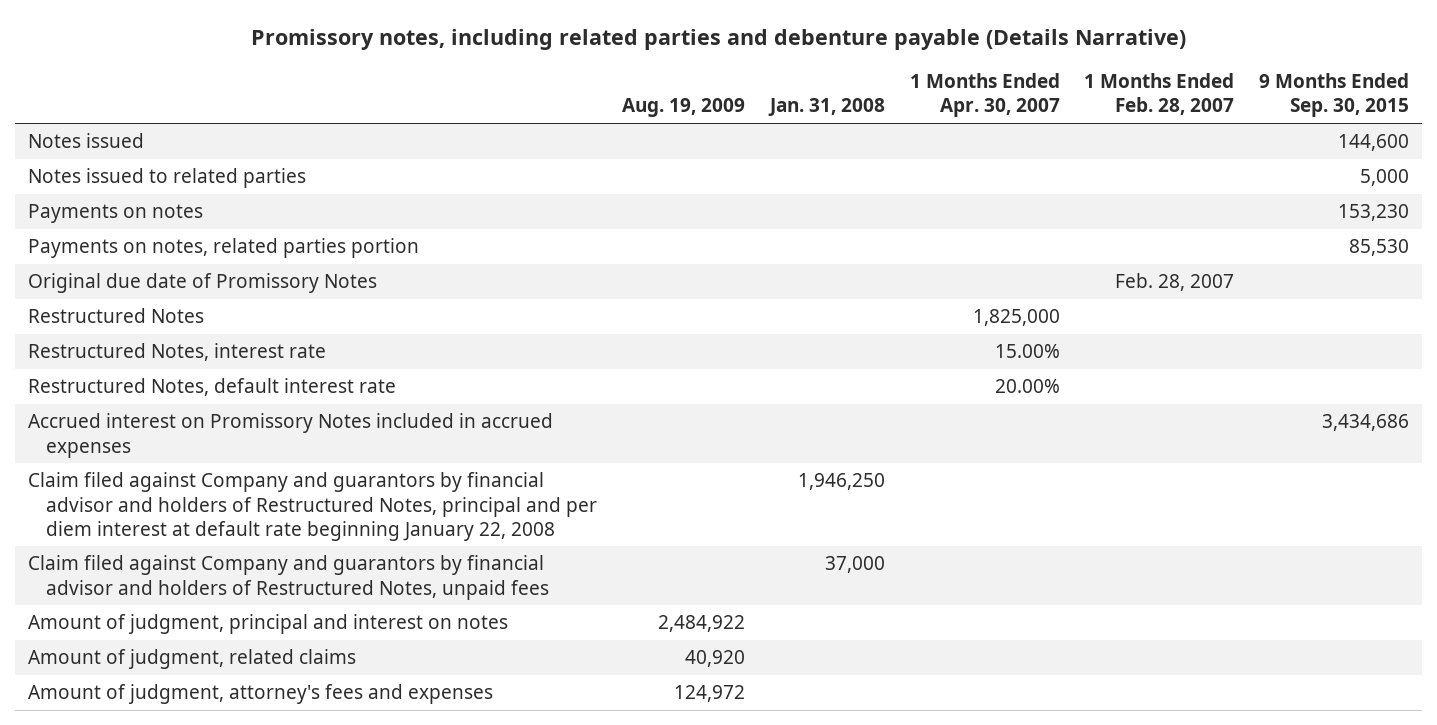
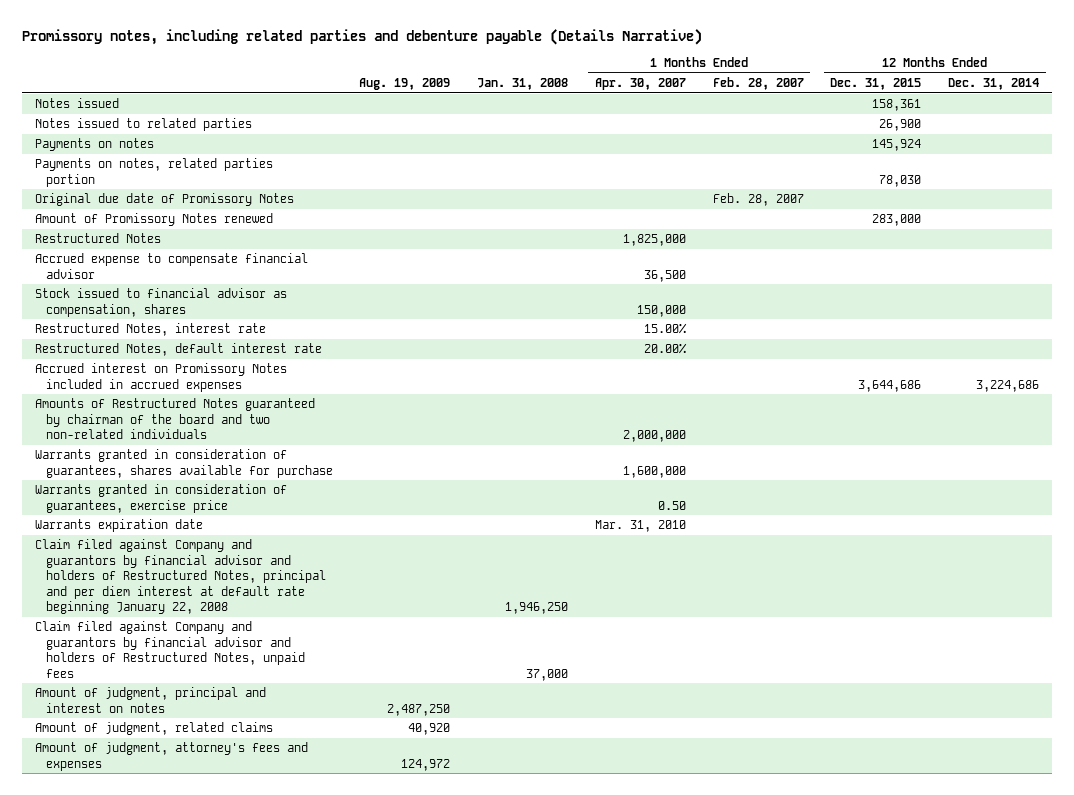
- | Aug. 19, 2009 | Jan. 31, 2008 | 1 Months Ended Apr. 30, 2007 | 1 Months Ended Feb. 28, 2007 | 9 Months Ended Sep. 30, 2015
+ | Aug. 19, 2009 | Jan. 31, 2008 | 1 Months Ended Apr. 30, 2007 | 1 Months Ended Feb. 28, 2007 | 12 Months Ended Dec. 31, 2015 | 12 Months Ended Dec. 31, 2014
+ Amount of Promissory Notes renewed | | | | | 283,000 |
+ Accrued expense to compensate financial advisor | | | 36,500 | | |
+ Stock issued to financial advisor as compensation, shares | | | 150,000 | | |
+ Amounts of Restructured Notes guaranteed by chairman of the board and two non-related individuals | | | 2,000,000 | | |
+ Warrants granted in consideration of guarantees, shares available for purchase | | | 1,600,000 | | |
+ Warrants granted in consideration of guarantees, exercise price | | | 0.50 | | |
+ Warrants expiration date | | | Mar. 31, 2010 | | |
- Amount of judgment, principal and interest on notes | 2,484,922 | | | |
+ Amount of judgment, principal and interest on notes | 2,487,250 | | | | |

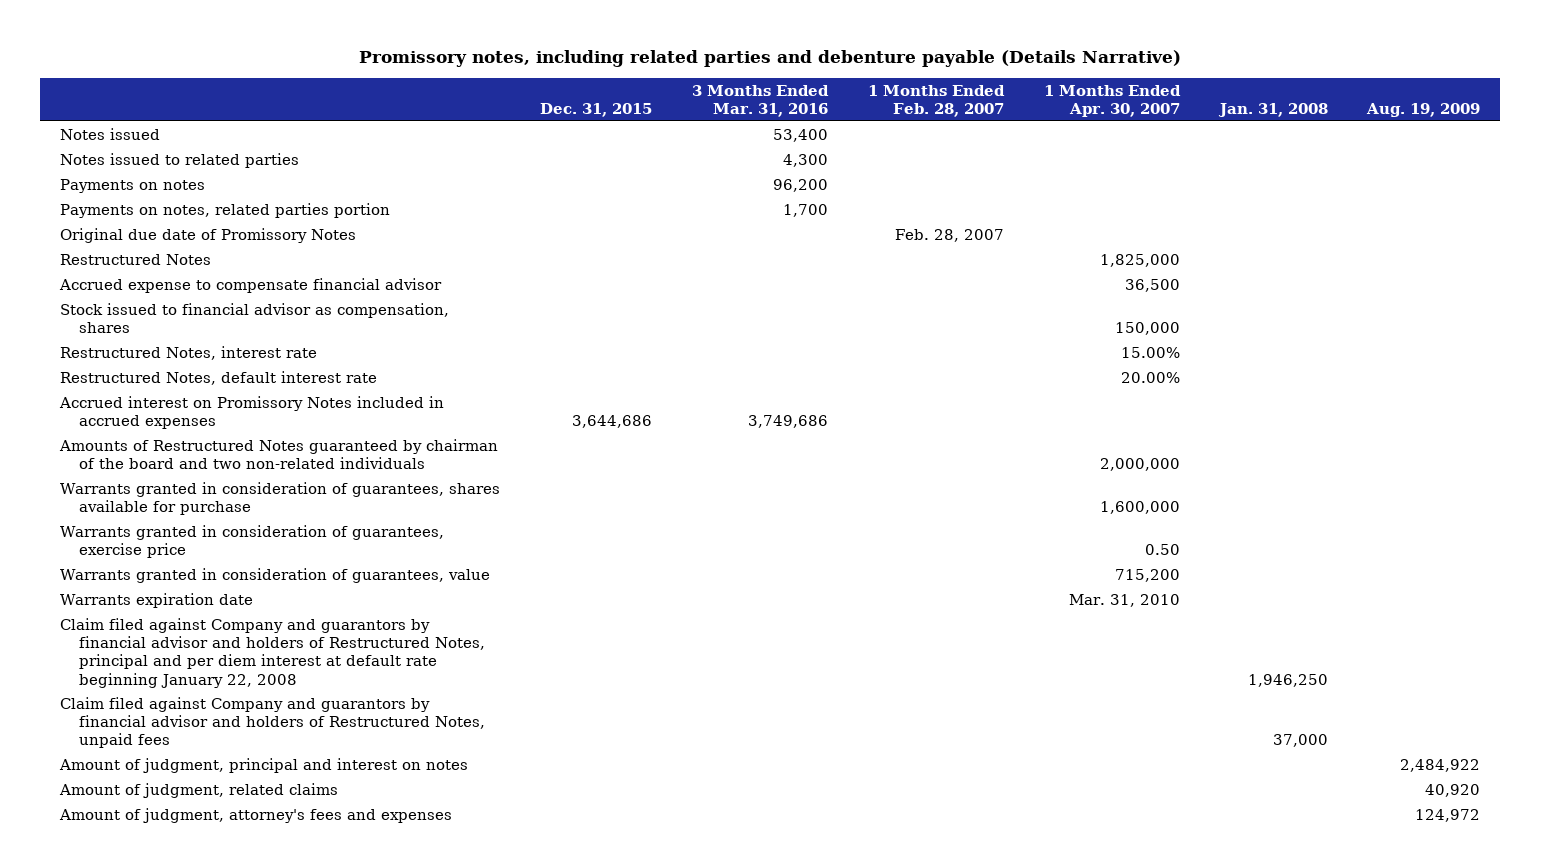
- | Aug. 19, 2009 | Jan. 31, 2008 | 1 Months Ended Apr. 30, 2007 | 1 Months Ended Feb. 28, 2007 | 12 Months Ended Dec. 31, 2015 | 12 Months Ended Dec. 31, 2014
+ | Dec. 31, 2015 | 3 Months Ended Mar. 31, 2016 | 1 Months Ended Feb. 28, 2007 | 1 Months Ended Apr. 30, 2007 | Jan. 31, 2008 | Aug. 19, 2009
- Amount of Promissory Notes renewed | | | | | 283,000 |
+ Warrants granted in consideration of guarantees, value | | | | 715,200 | |
- Amount of judgment, principal and interest on notes | 2,487,250 | | | | |
+ Amount of judgment, principal and interest on notes | | | | | | 2,484,922

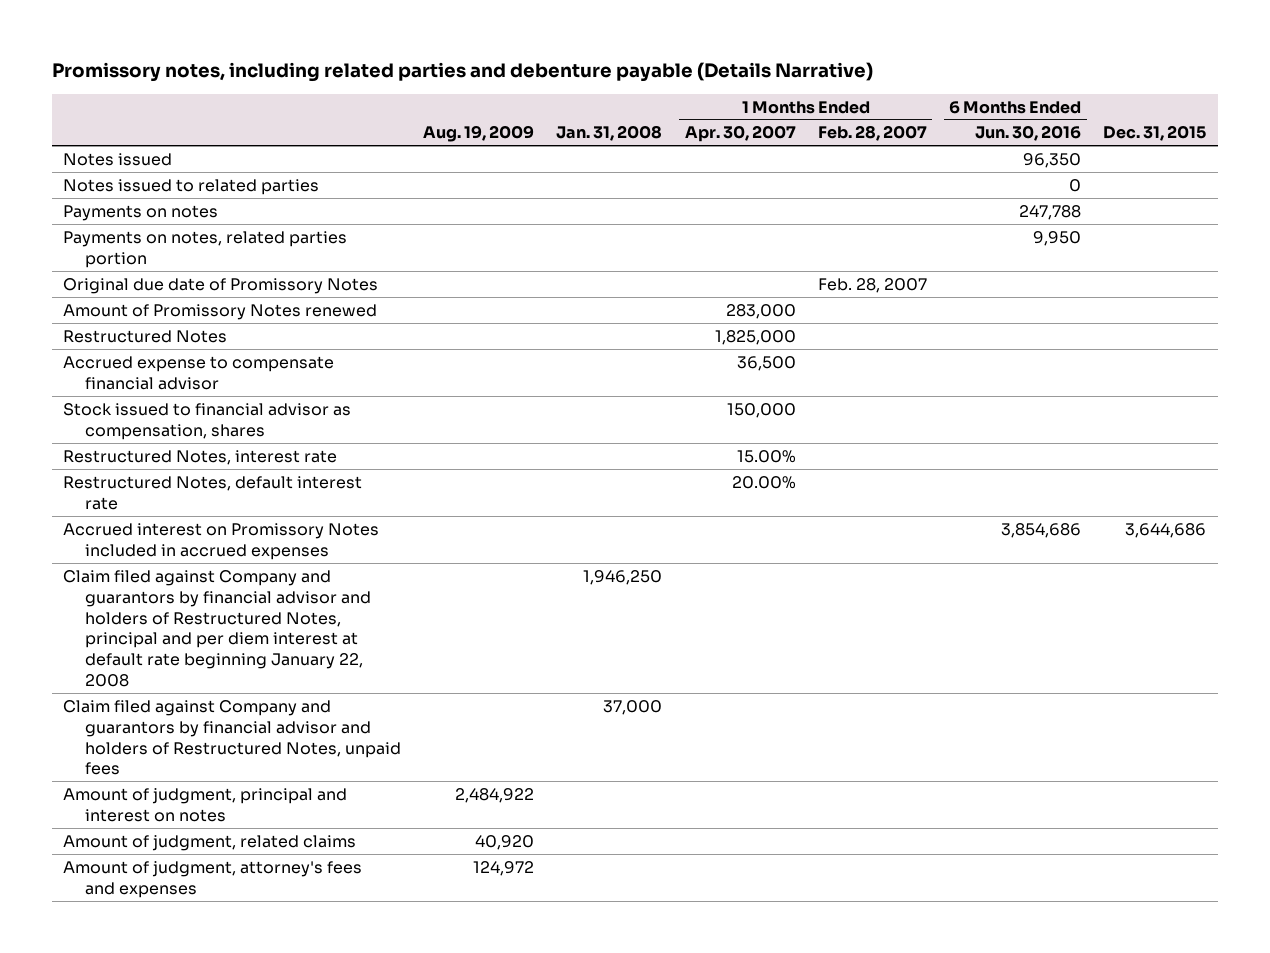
- | Dec. 31, 2015 | 3 Months Ended Mar. 31, 2016 | 1 Months Ended Feb. 28, 2007 | 1 Months Ended Apr. 30, 2007 | Jan. 31, 2008 | Aug. 19, 2009
+ | Aug. 19, 2009 | Jan. 31, 2008 | 1 Months Ended Apr. 30, 2007 | 1 Months Ended Feb. 28, 2007 | 6 Months Ended Jun. 30, 2016 | Dec. 31, 2015
+ Amount of Promissory Notes renewed | | | 283,000 | | |
- Amounts of Restructured Notes guaranteed by chairman of the board and two non-related individuals | | | | 2,000,000 | |
- Warrants granted in consideration of guarantees, shares available for purchase | | | | 1,600,000 | |
- Warrants granted in consideration of guarantees, exercise price | | | | 0.50 | |
- Warrants granted in consideration of guarantees, value | | | | 715,200 | |
- Warrants expiration date | | | | Mar. 31, 2010 | |

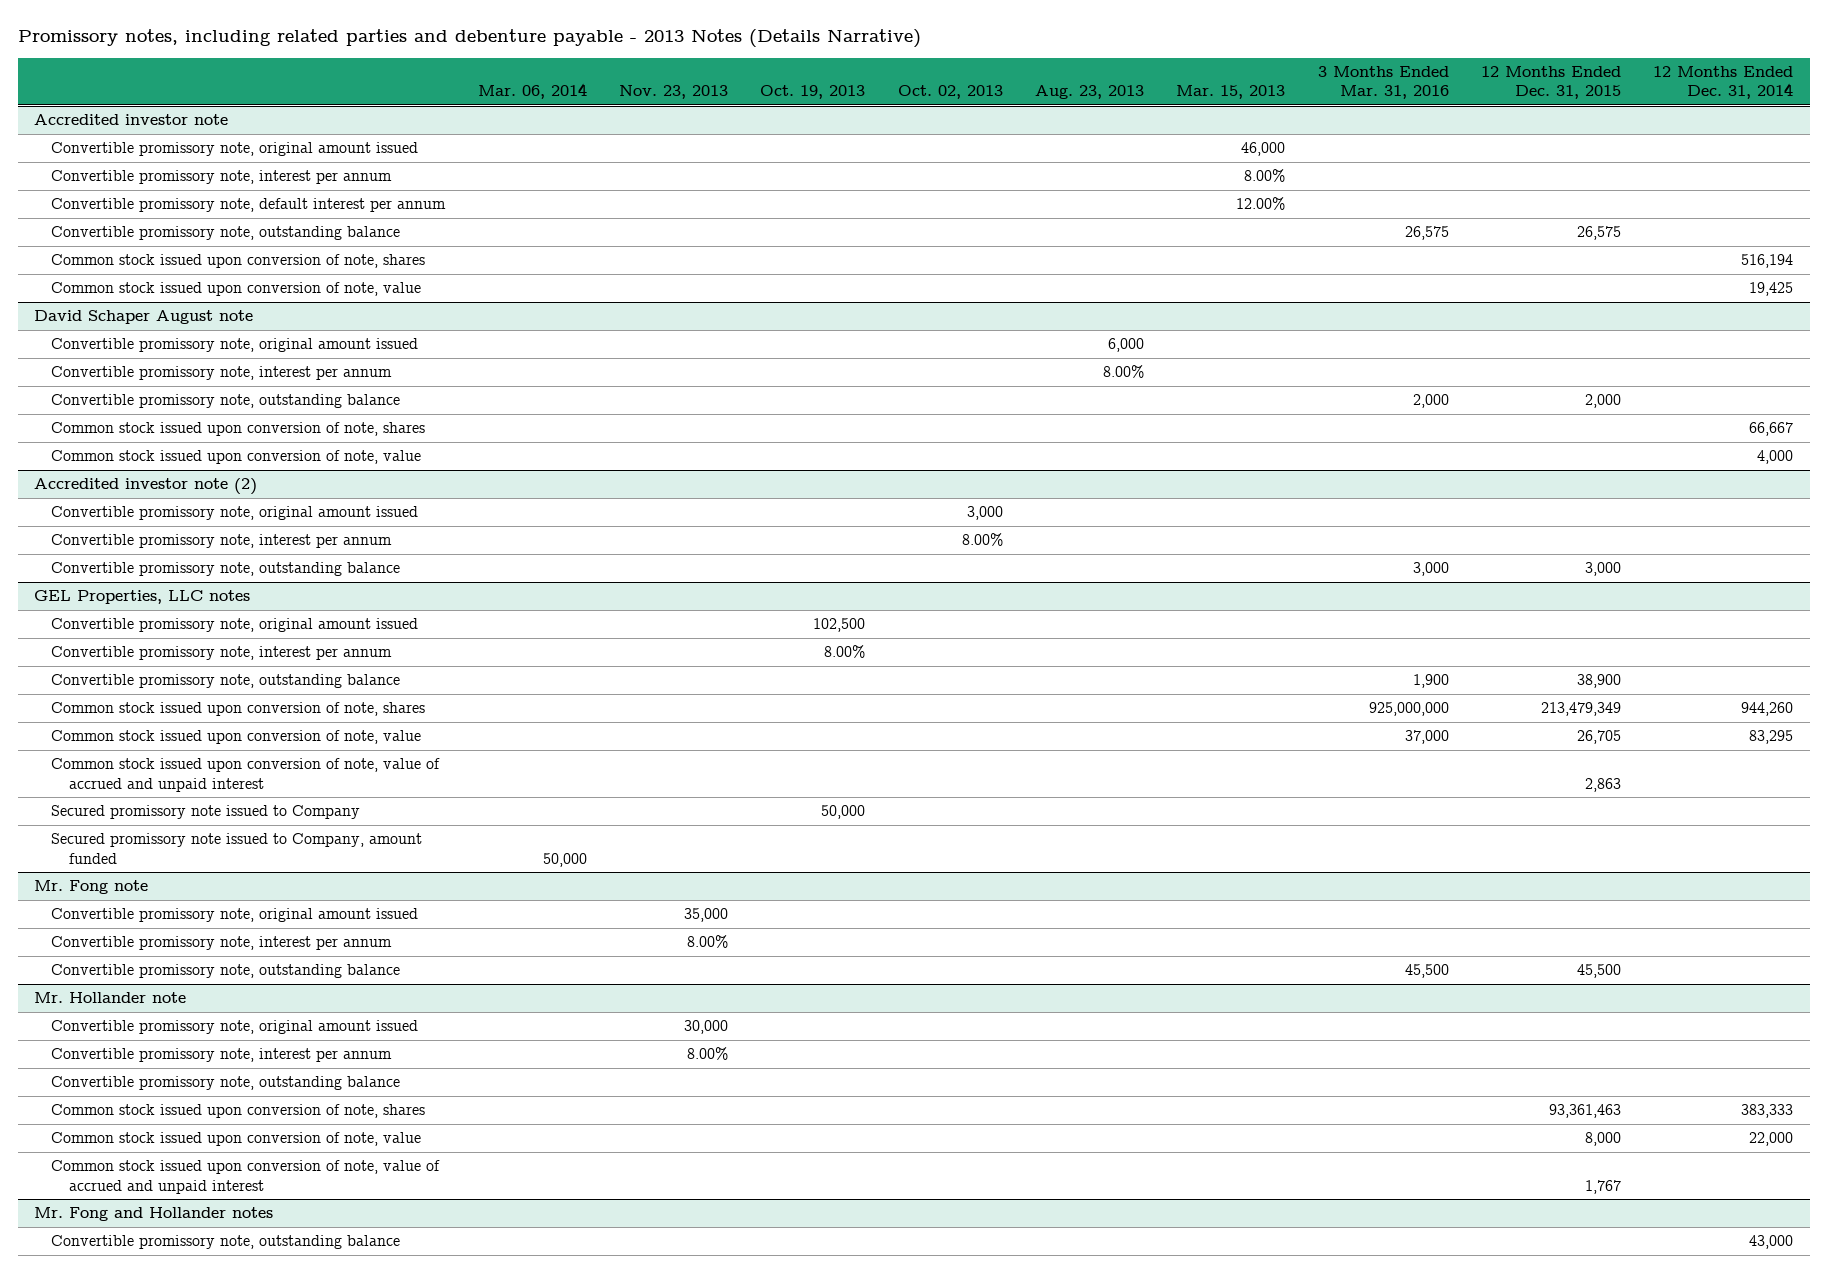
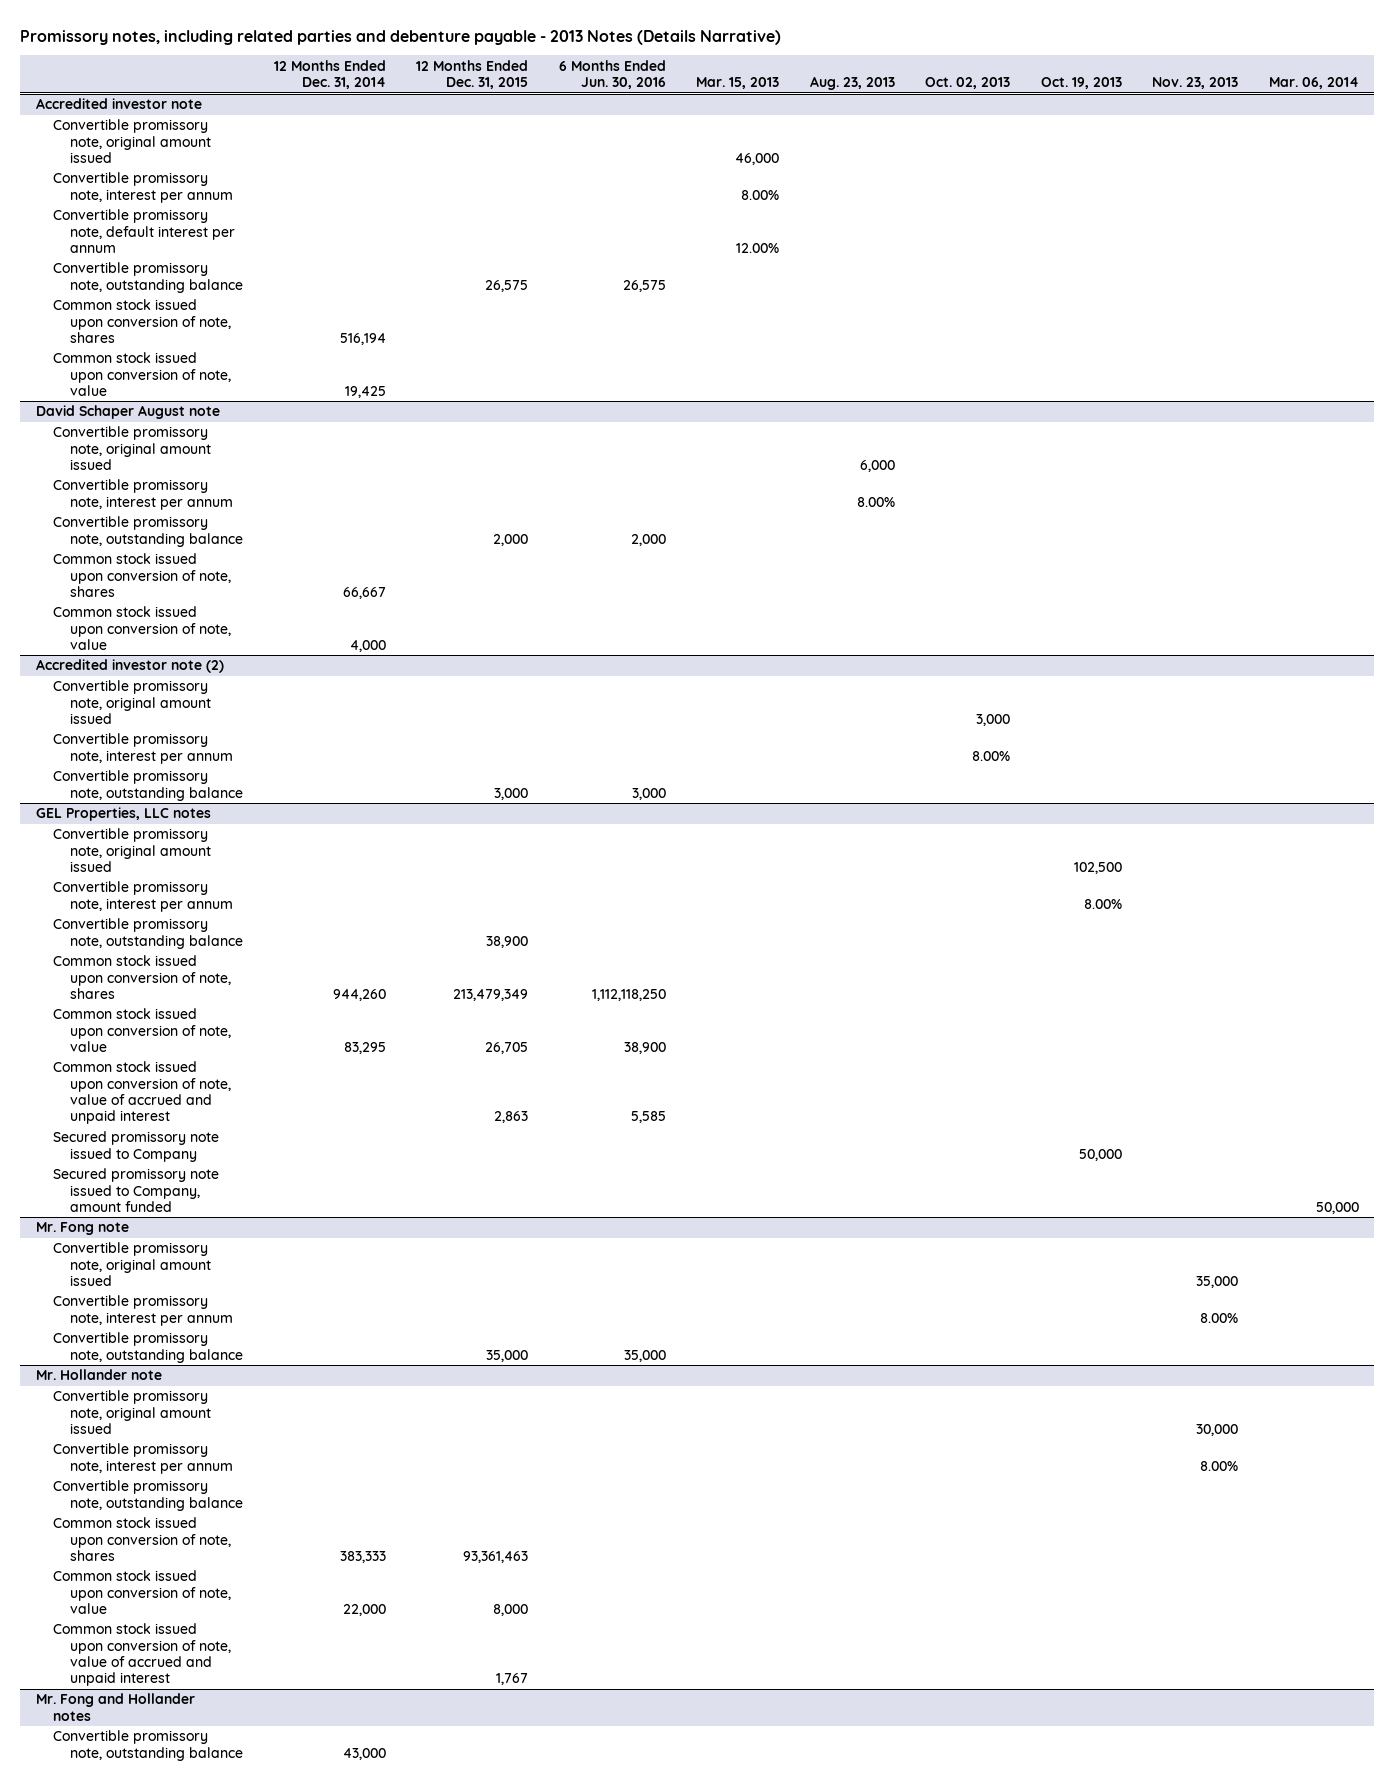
- | Mar. 06, 2014 | Nov. 23, 2013 | Oct. 19, 2013 | Oct. 02, 2013 | Aug. 23, 2013 | Mar. 15, 2013 | 3 Months Ended Mar. 31, 2016 | 12 Months Ended Dec. 31, 2015 | 12 Months Ended Dec. 31, 2014
+ | 12 Months Ended Dec. 31, 2014 | 12 Months Ended Dec. 31, 2015 | 6 Months Ended Jun. 30, 2016 | Mar. 15, 2013 | Aug. 23, 2013 | Oct. 02, 2013 | Oct. 19, 2013 | Nov. 23, 2013 | Mar. 06, 2014
@ Mr. Fong note
- Convertible promissory note, outstanding balance | | | | | | | 45,500 | 45,500 |
+ Convertible promissory note, outstanding balance | | 35,000 | 35,000 | | | | | |

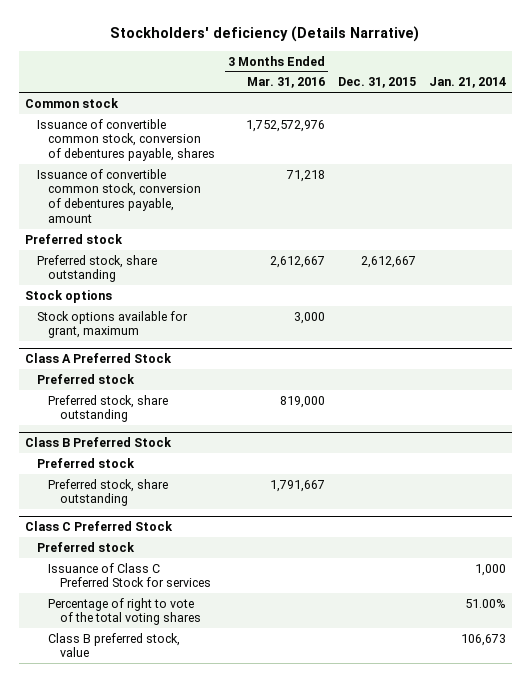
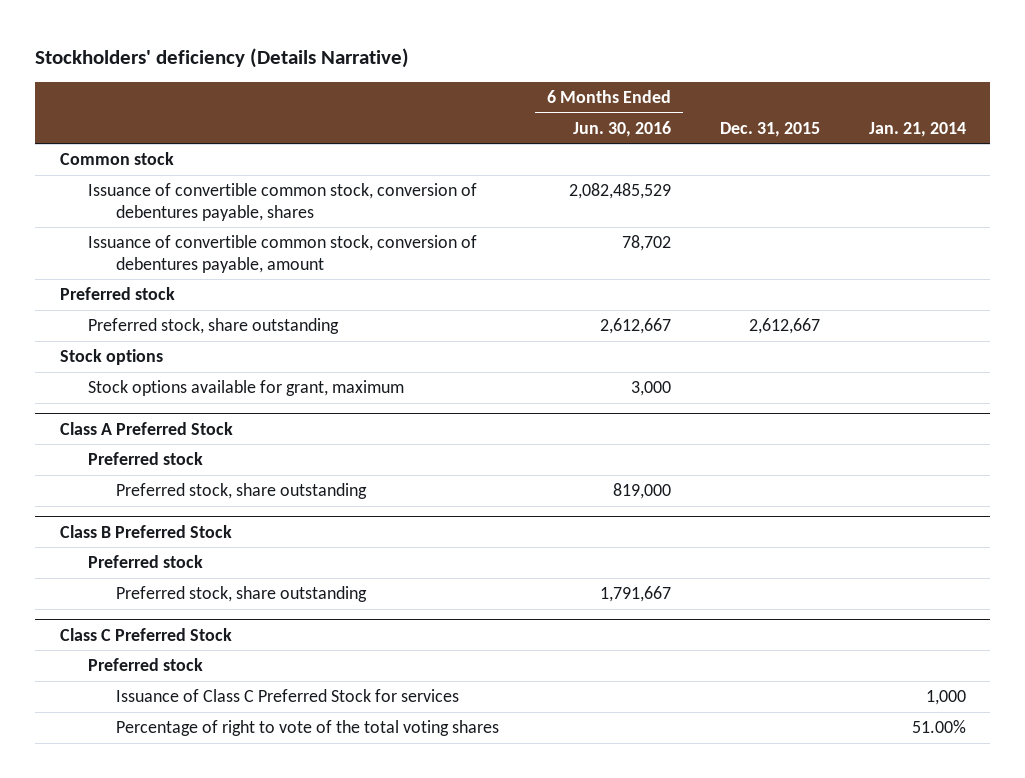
- | 3 Months Ended Mar. 31, 2016 | Dec. 31, 2015 | Jan. 21, 2014
+ | 6 Months Ended Jun. 30, 2016 | Dec. 31, 2015 | Jan. 21, 2014
@ Class C Preferred Stock
- Class B preferred stock, value | | | 106,673

